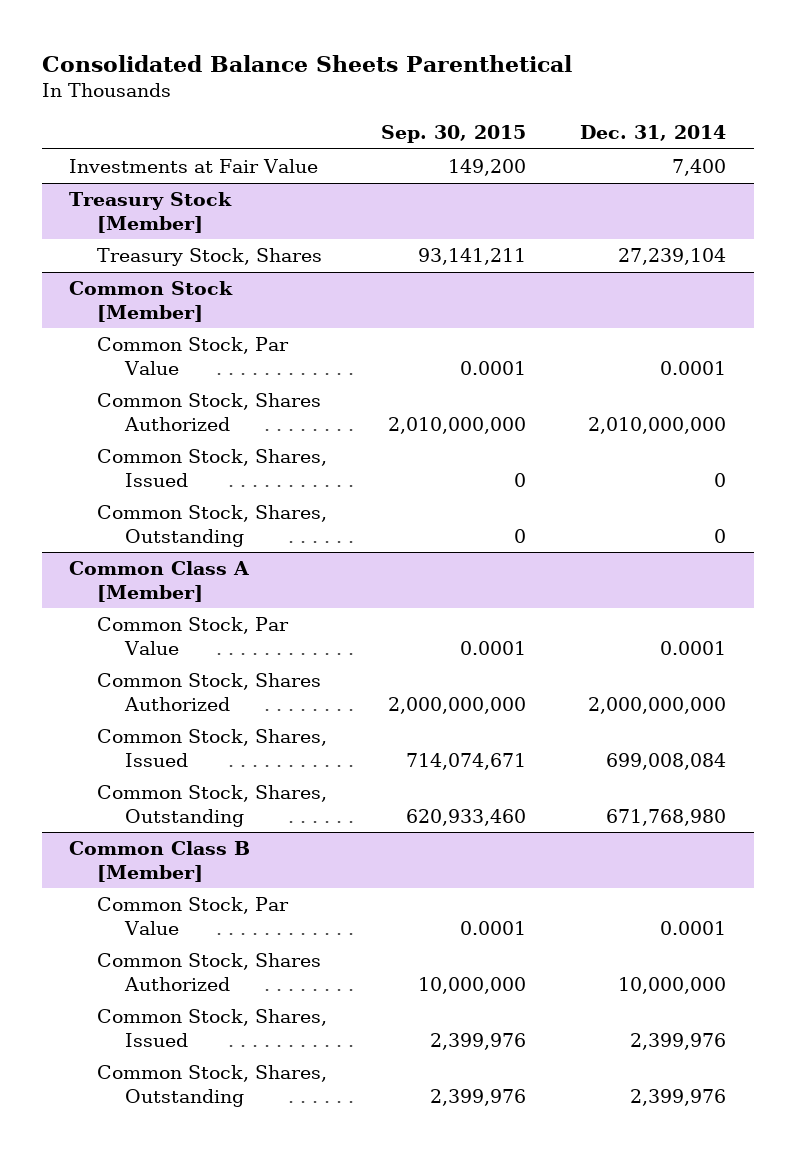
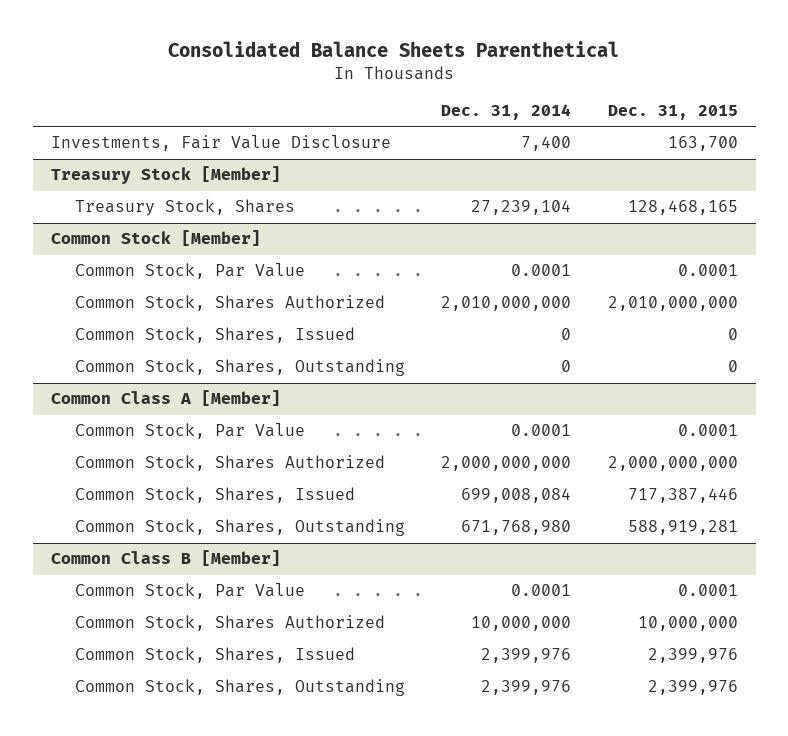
- | Sep. 30, 2015 | Dec. 31, 2014
+ | Dec. 31, 2014 | Dec. 31, 2015
- Investments at Fair Value | 149,200 | 7,400
+ Investments, Fair Value Disclosure | 7,400 | 163,700

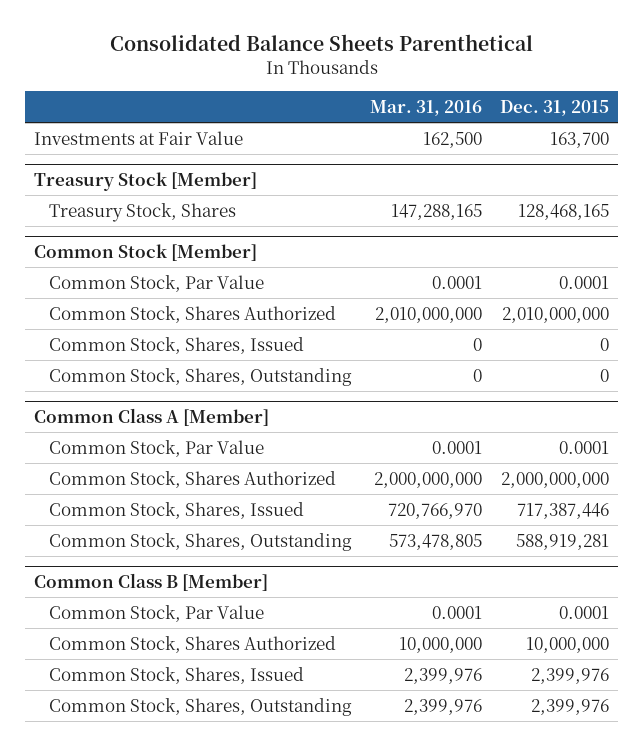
- | Dec. 31, 2014 | Dec. 31, 2015
+ | Mar. 31, 2016 | Dec. 31, 2015
- Investments, Fair Value Disclosure | 7,400 | 163,700
+ Investments at Fair Value | 162,500 | 163,700

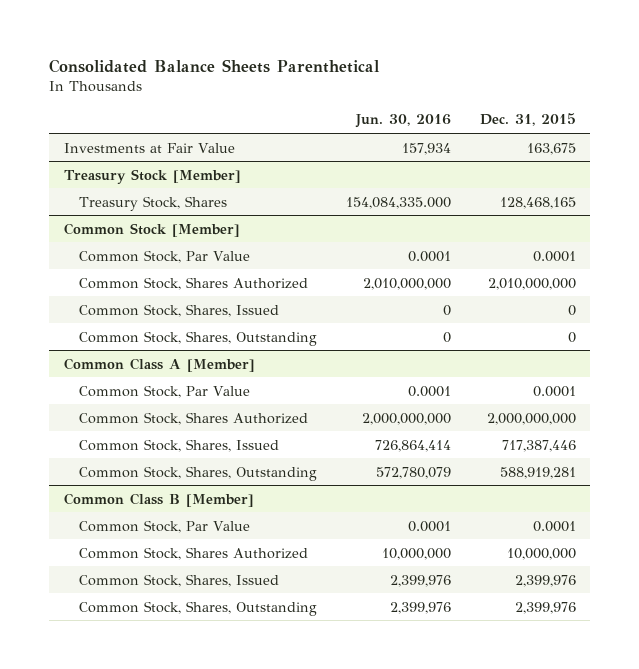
- | Mar. 31, 2016 | Dec. 31, 2015
+ | Jun. 30, 2016 | Dec. 31, 2015
- Investments at Fair Value | 162,500 | 163,700
+ Investments at Fair Value | 157,934 | 163,675

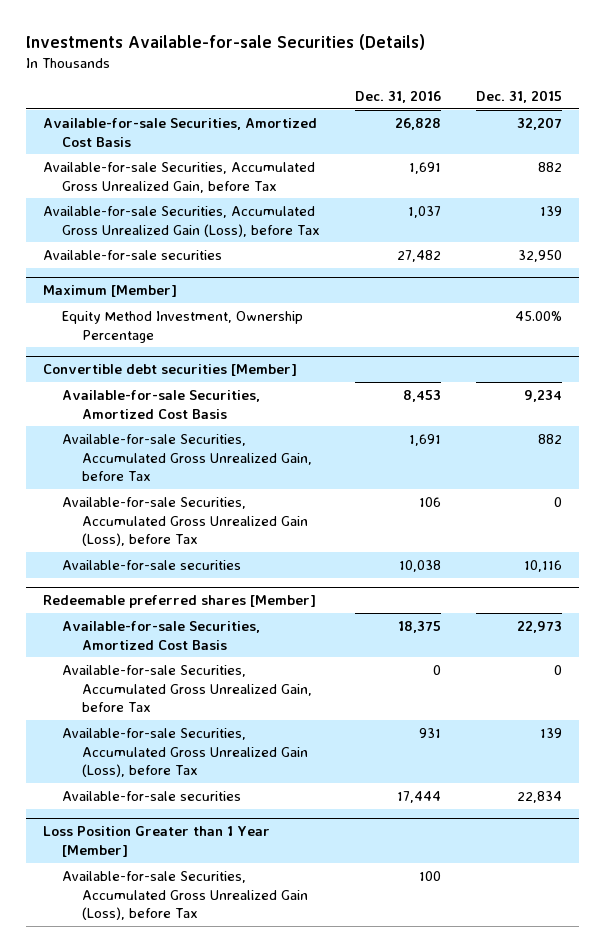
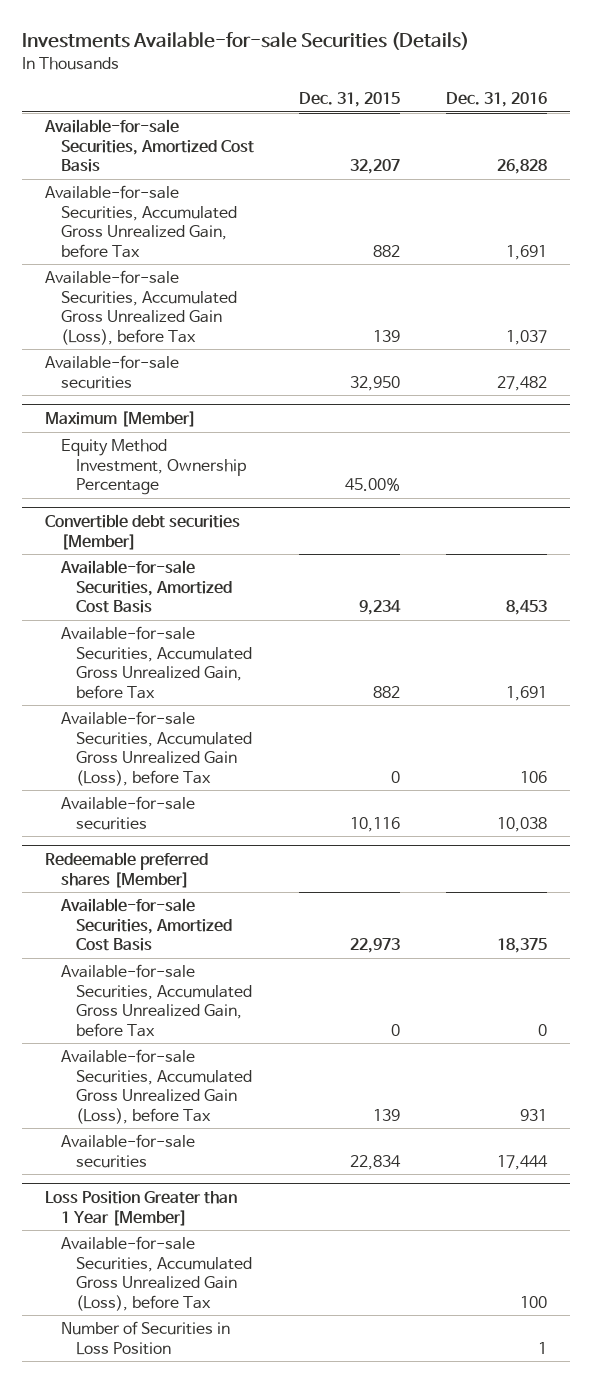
- | Dec. 31, 2016 | Dec. 31, 2015
+ | Dec. 31, 2015 | Dec. 31, 2016
@ Loss Position Greater than 1 Year [Member]
+ Number of Securities in Loss Position | | 1

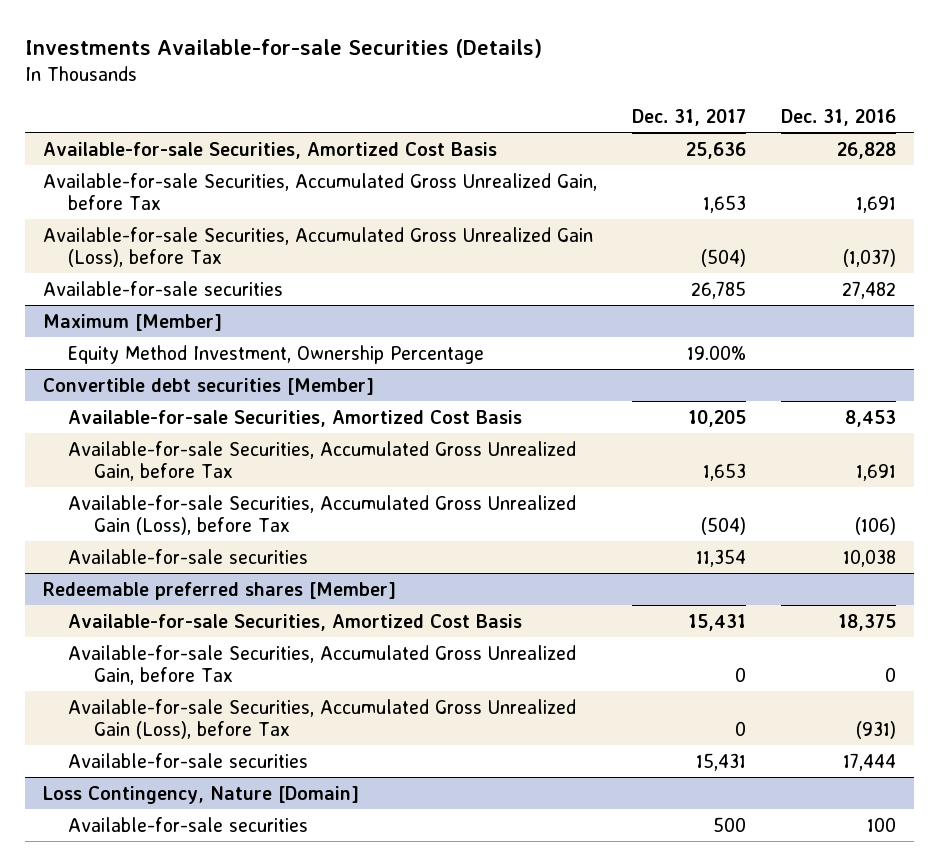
- | Dec. 31, 2015 | Dec. 31, 2016
+ | Dec. 31, 2017 | Dec. 31, 2016
- Available-for-sale Securities, Accumulated Gross Unrealized Gain (Loss), before Tax | 139 | 1,037
+ Available-for-sale Securities, Accumulated Gross Unrealized Gain (Loss), before Tax | (504) | (1,037)
@ Convertible debt securities [Member]
- Available-for-sale Securities, Accumulated Gross Unrealized Gain (Loss), before Tax | 0 | 106
+ Available-for-sale Securities, Accumulated Gross Unrealized Gain (Loss), before Tax | (504) | (106)
@ Redeemable preferred shares [Member]
- Available-for-sale Securities, Accumulated Gross Unrealized Gain (Loss), before Tax | 139 | 931
+ Available-for-sale Securities, Accumulated Gross Unrealized Gain (Loss), before Tax | 0 | (931)
- Loss Position Greater than 1 Year [Member]
- Available-for-sale Securities, Accumulated Gross Unrealized Gain (Loss), before Tax | | 100
- Number of Securities in Loss Position | | 1
+ Loss Contingency, Nature [Domain]
+ Available-for-sale securities | 500 | 100

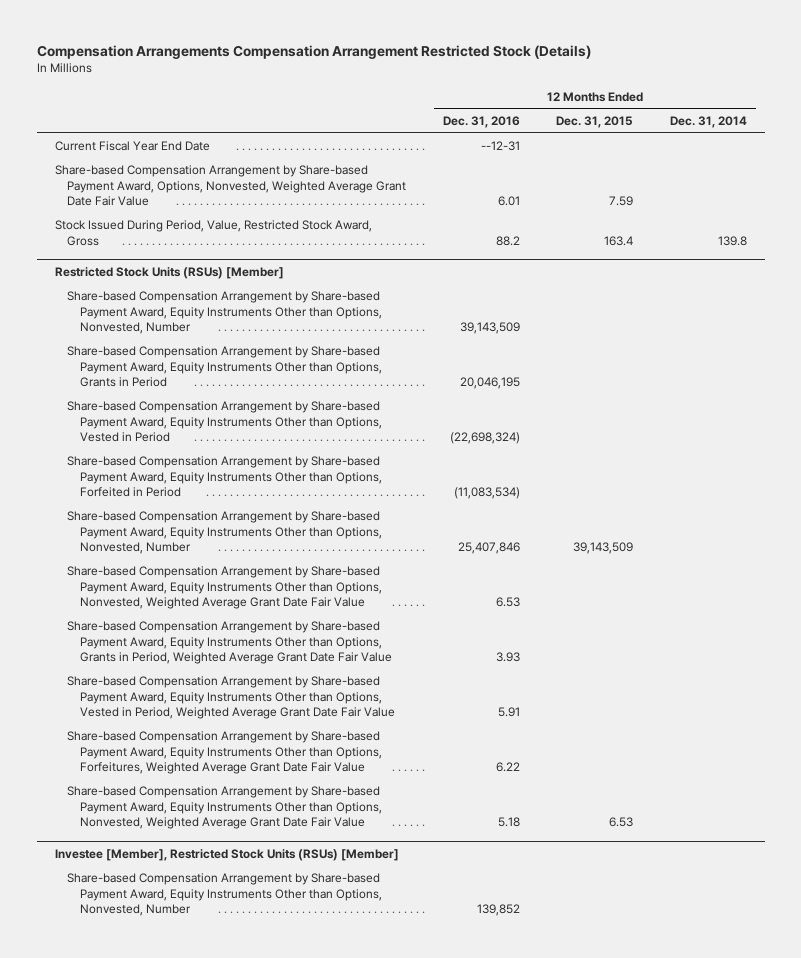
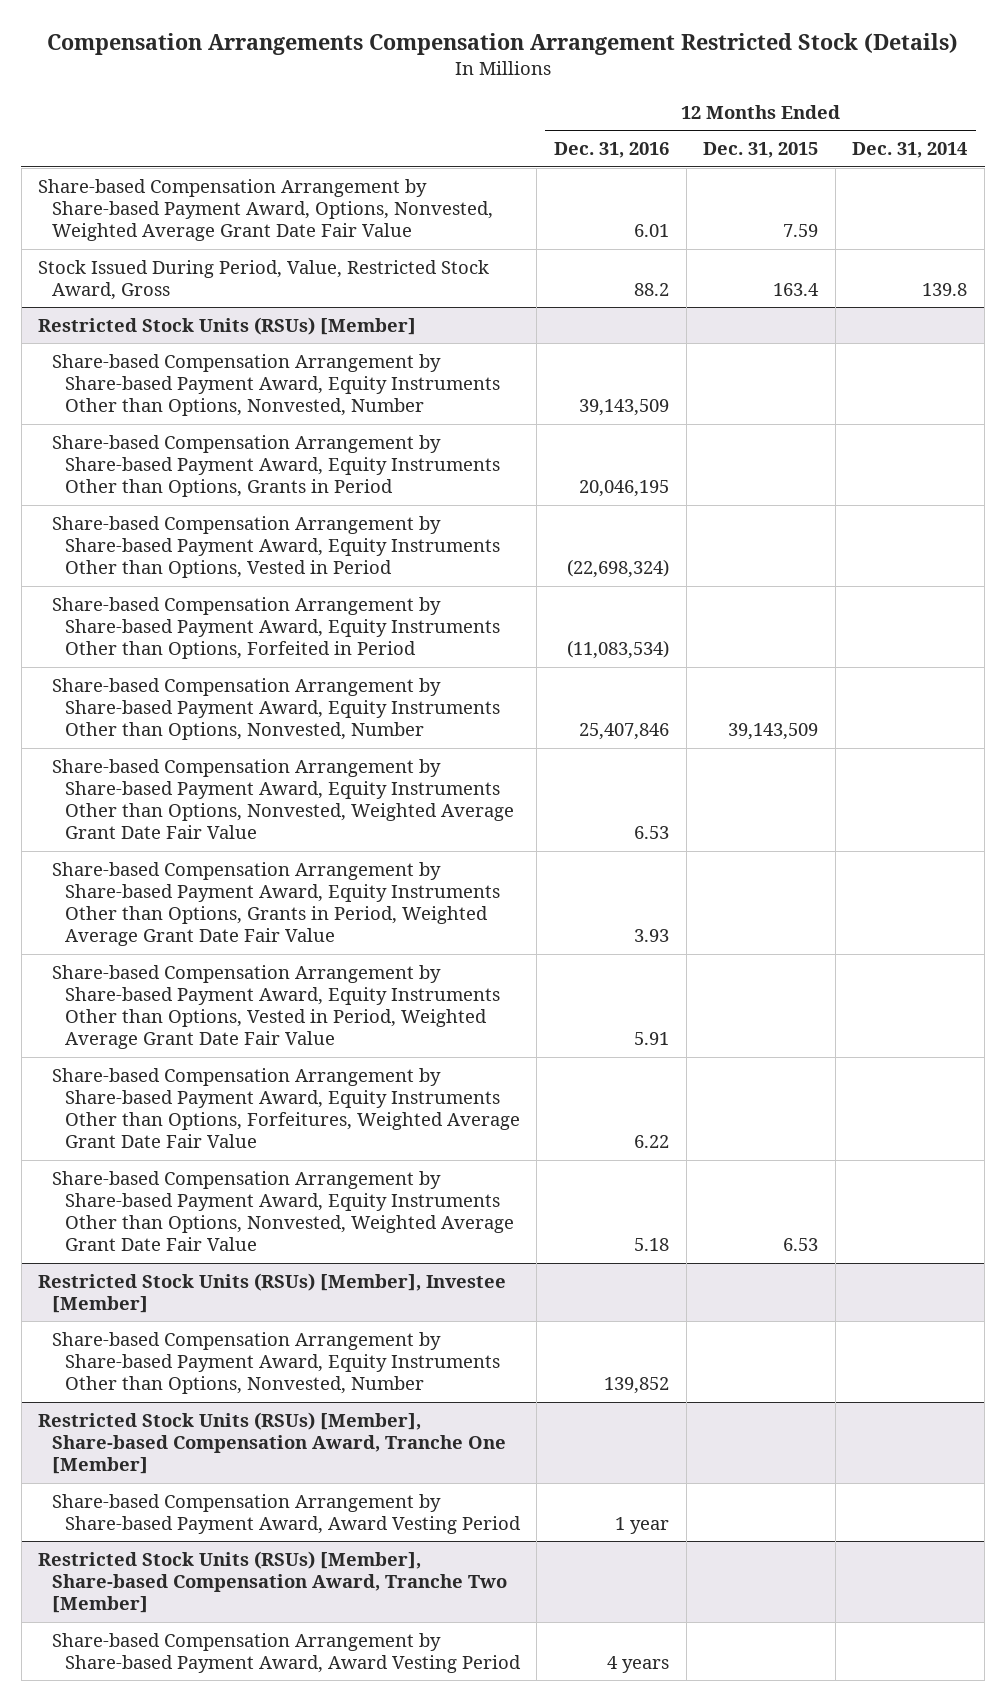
- Current Fiscal Year End Date | --12-31 | |
- Investee [Member], Restricted Stock Units (RSUs) [Member]
+ Restricted Stock Units (RSUs) [Member], Investee [Member]
+ Restricted Stock Units (RSUs) [Member], Share-based Compensation Award, Tranche One [Member]
+ Share-based Compensation Arrangement by Share-based Payment Award, Award Vesting Period | 1 year | |
+ Restricted Stock Units (RSUs) [Member], Share-based Compensation Award, Tranche Two [Member]
+ Share-based Compensation Arrangement by Share-based Payment Award, Award Vesting Period | 4 years | |

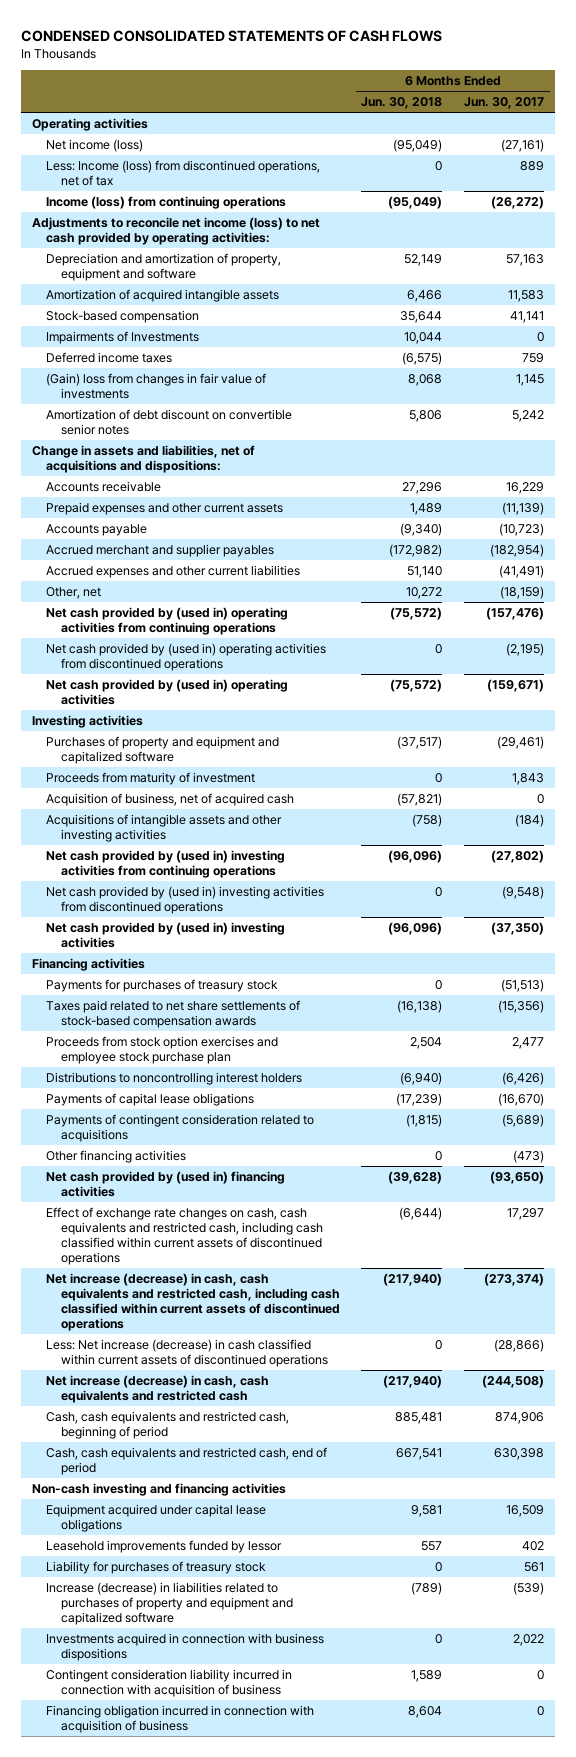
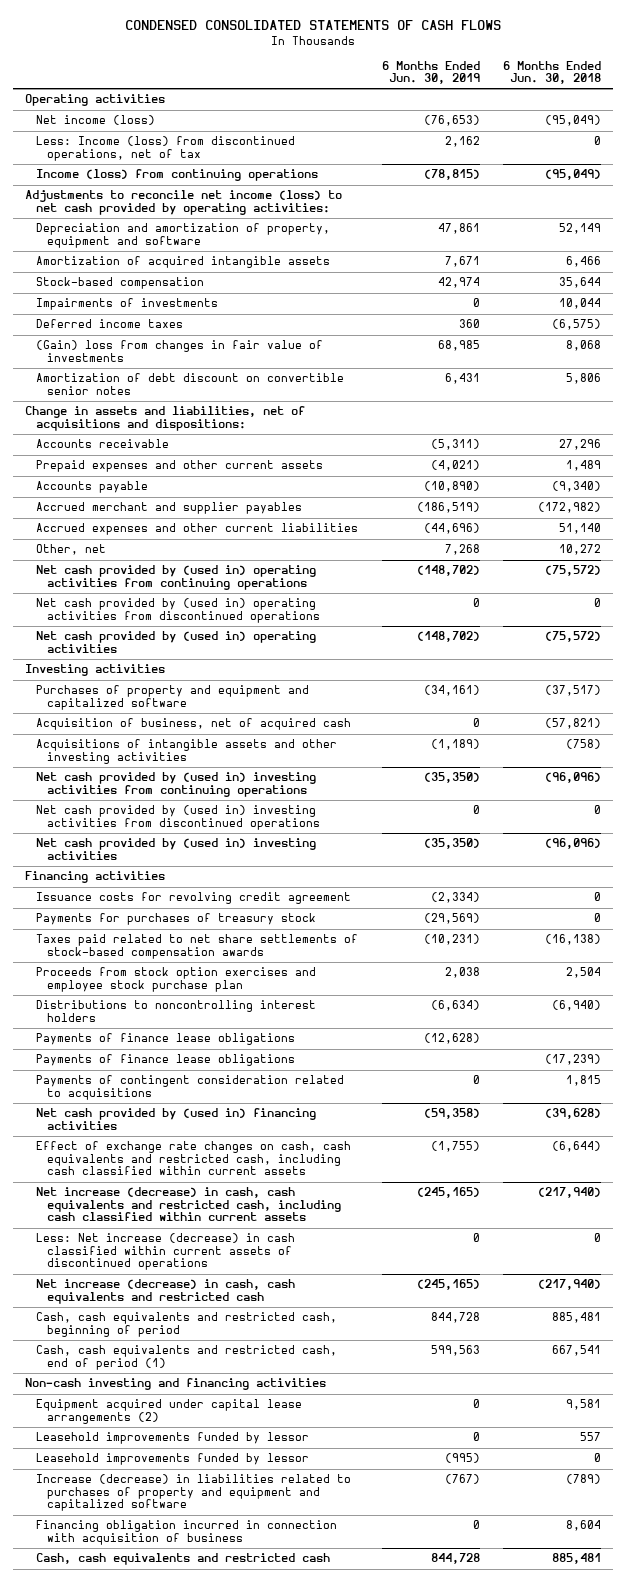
- | 6 Months Ended Jun. 30, 2018 | 6 Months Ended Jun. 30, 2017
+ | 6 Months Ended Jun. 30, 2019 | 6 Months Ended Jun. 30, 2018
- Impairments of Investments | 10,044 | 0
+ Impairments of investments | 0 | 10,044
- Proceeds from maturity of investment | 0 | 1,843
+ Issuance costs for revolving credit agreement | (2,334) | 0
- Payments of capital lease obligations | (17,239) | (16,670)
- Payments of contingent consideration related to acquisitions | (1,815) | (5,689)
- Other financing activities | 0 | (473)
+ Payments of finance lease obligations | (12,628) |
+ Payments of finance lease obligations | | (17,239)
+ Payments of contingent consideration related to acquisitions | 0 | 1,815
- Effect of exchange rate changes on cash, cash equivalents and restricted cash, including cash classified within current assets of discontinued operations | (6,644) | 17,297
- Net increase (decrease) in cash, cash equivalents and restricted cash, including cash classified within current assets of discontinued operations | (217,940) | (273,374)
+ Effect of exchange rate changes on cash, cash equivalents and restricted cash, including cash classified within current assets | (1,755) | (6,644)
+ Net increase (decrease) in cash, cash equivalents and restricted cash, including cash classified within current assets | (245,165) | (217,940)
- Cash, cash equivalents and restricted cash, end of period | 667,541 | 630,398
+ Cash, cash equivalents and restricted cash, end of period (1) | 599,563 | 667,541
- Equipment acquired under capital lease obligations | 9,581 | 16,509
+ Equipment acquired under capital lease arrangements (2) | 0 | 9,581
- Liability for purchases of treasury stock | 0 | 561
+ Leasehold improvements funded by lessor | (995) | 0
- Investments acquired in connection with business dispositions | 0 | 2,022
- Contingent consideration liability incurred in connection with acquisition of business | 1,589 | 0
+ Cash, cash equivalents and restricted cash | 844,728 | 885,481

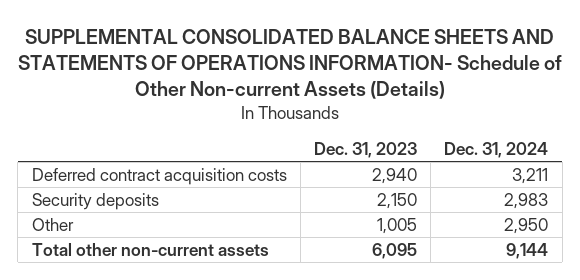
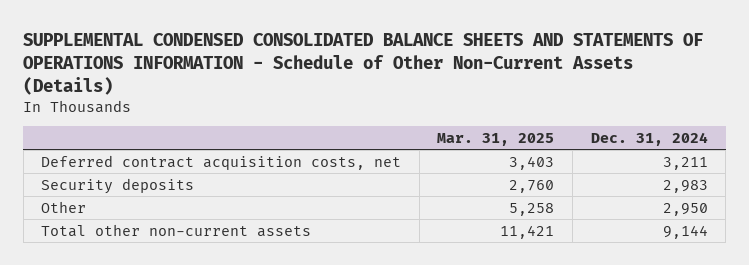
- SUPPLEMENTAL CONSOLIDATED BALANCE SHEETS AND STATEMENTS OF OPERATIONS INFORMATION- Schedule of Other Non-current Assets (Details)
+ SUPPLEMENTAL CONDENSED CONSOLIDATED BALANCE SHEETS AND STATEMENTS OF OPERATIONS INFORMATION - Schedule of Other Non-Current Assets (Details)
- | Dec. 31, 2023 | Dec. 31, 2024
+ | Mar. 31, 2025 | Dec. 31, 2024
- Deferred contract acquisition costs | 2,940 | 3,211
+ Deferred contract acquisition costs, net | 3,403 | 3,211

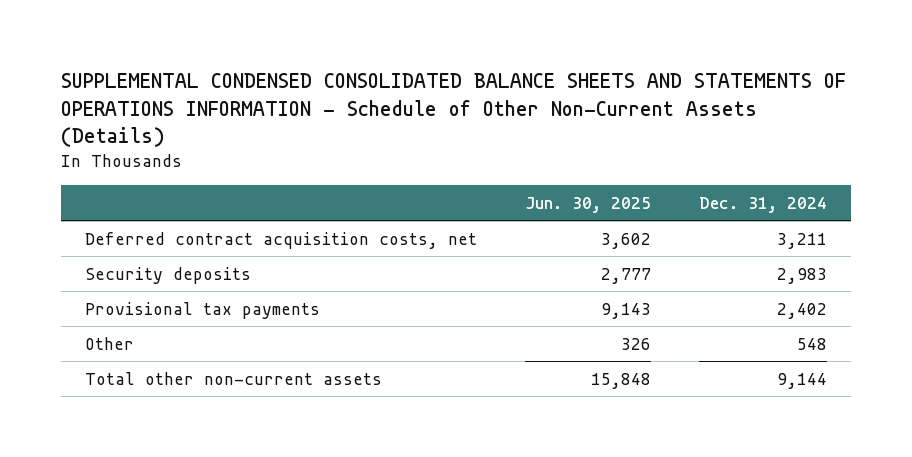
- | Mar. 31, 2025 | Dec. 31, 2024
+ | Jun. 30, 2025 | Dec. 31, 2024
- Other | 5,258 | 2,950
+ Provisional tax payments | 9,143 | 2,402
+ Other | 326 | 548

